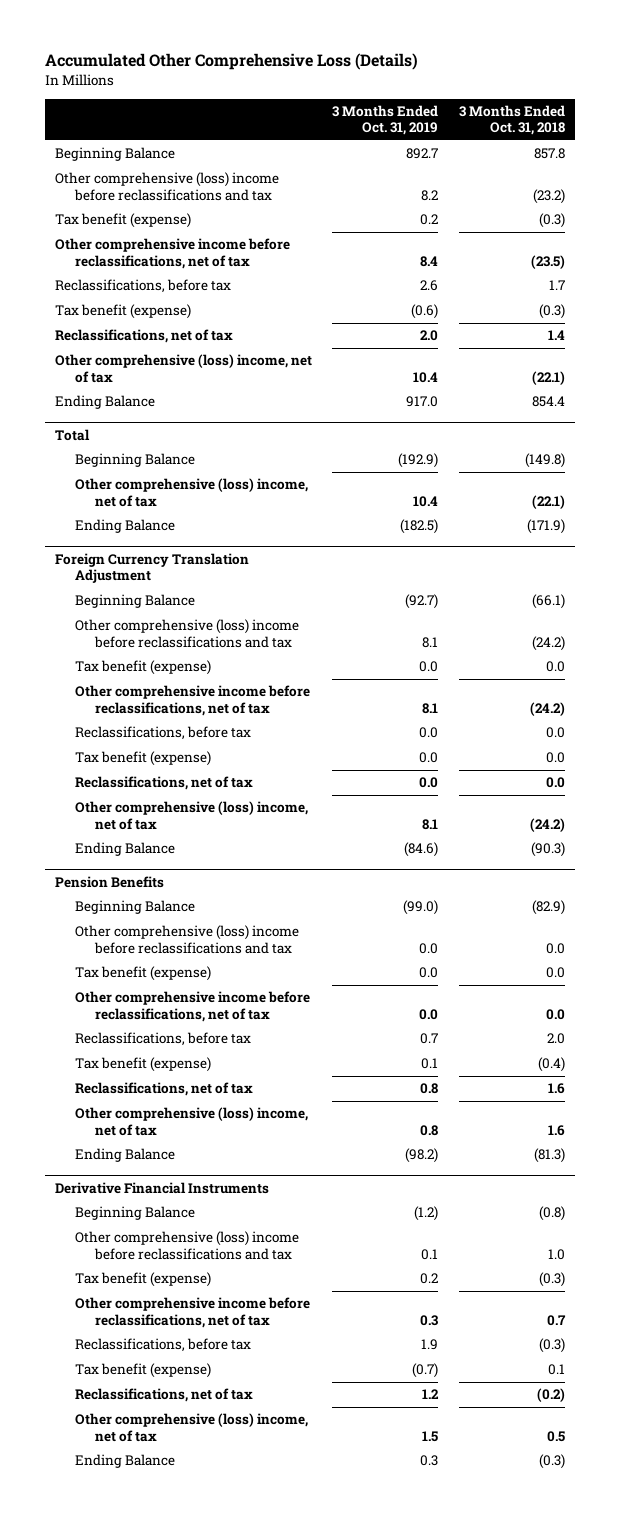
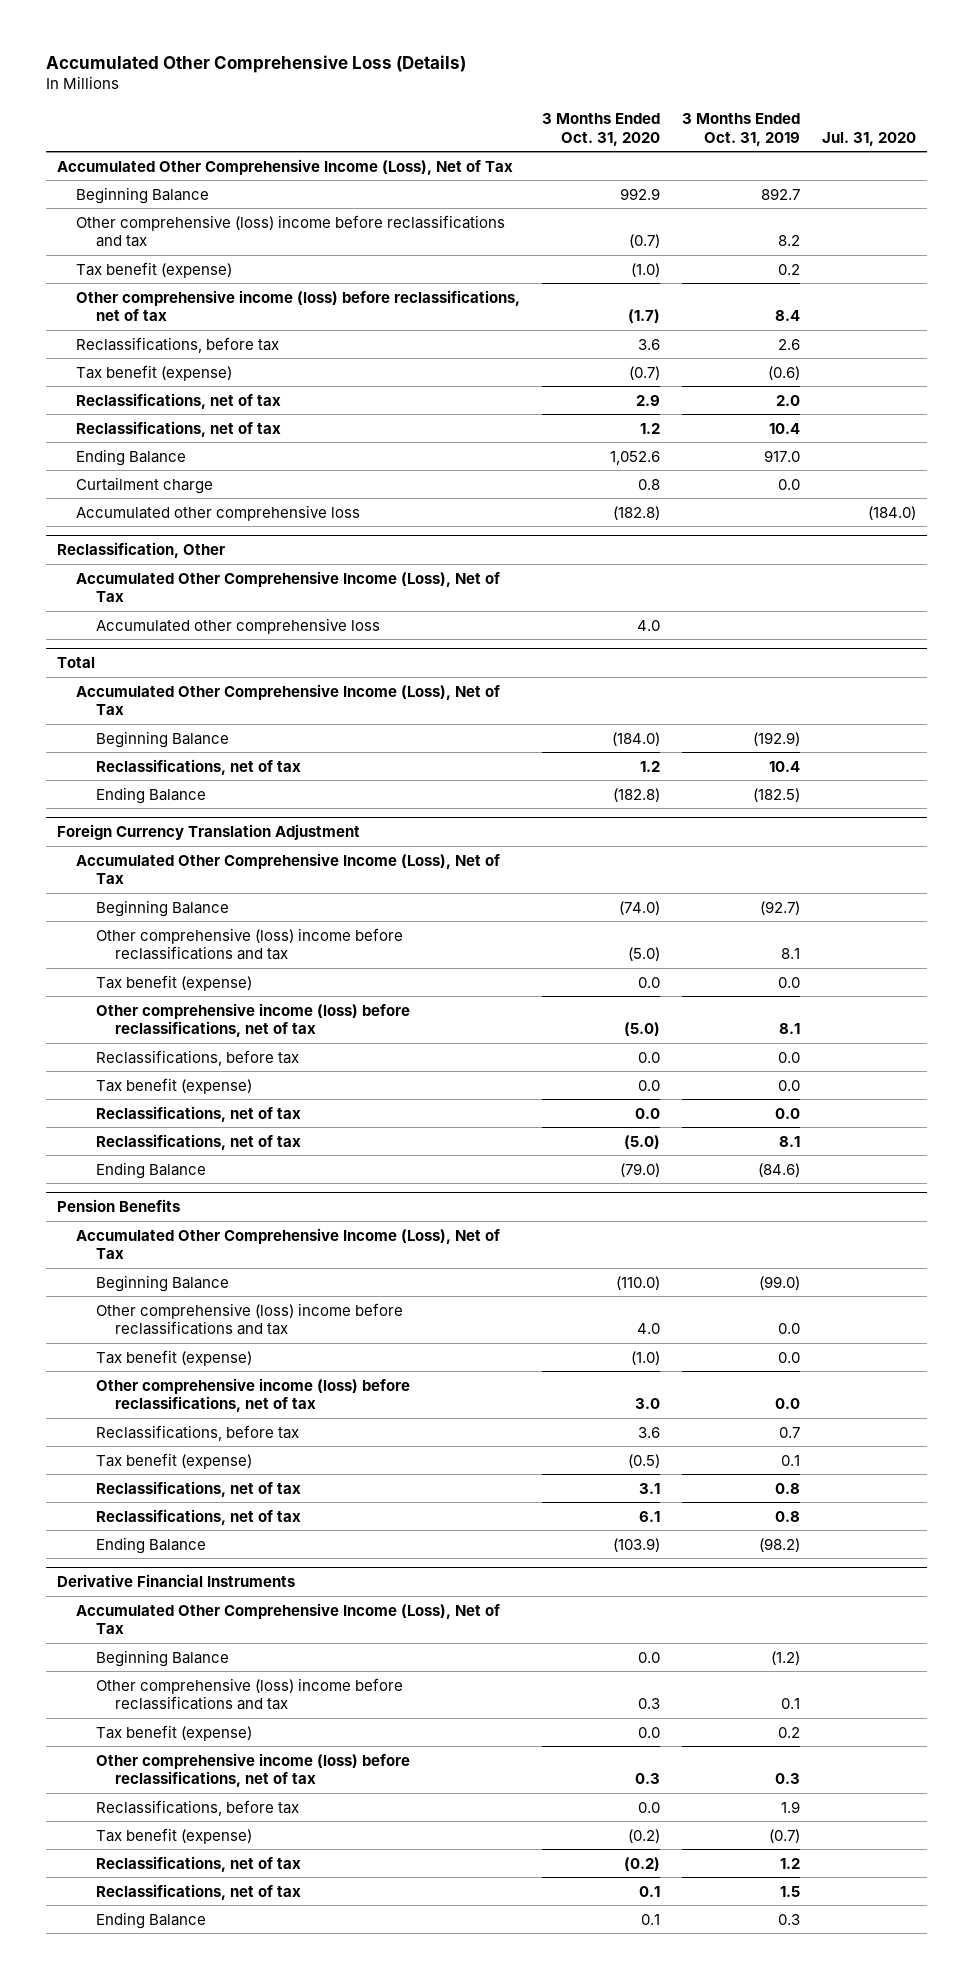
- | 3 Months Ended Oct. 31, 2019 | 3 Months Ended Oct. 31, 2018
+ | 3 Months Ended Oct. 31, 2020 | 3 Months Ended Oct. 31, 2019 | Jul. 31, 2020
+ Accumulated Other Comprehensive Income (Loss), Net of Tax
- Other comprehensive income before reclassifications, net of tax | 8.4 | (23.5)
+ Other comprehensive income (loss) before reclassifications, net of tax | (1.7) | 8.4 |
- Other comprehensive (loss) income, net of tax | 10.4 | (22.1)
+ Reclassifications, net of tax | 1.2 | 10.4 |
+ Curtailment charge | 0.8 | 0.0 |
+ Accumulated other comprehensive loss | (182.8) | | (184.0)
+ Reclassification, Other
+ Accumulated Other Comprehensive Income (Loss), Net of Tax
+ Accumulated other comprehensive loss | 4.0 | |
@ Total
+ Accumulated Other Comprehensive Income (Loss), Net of Tax
- Other comprehensive (loss) income, net of tax | 10.4 | (22.1)
+ Reclassifications, net of tax | 1.2 | 10.4 |
@ Foreign Currency Translation Adjustment
+ Accumulated Other Comprehensive Income (Loss), Net of Tax
- Other comprehensive income before reclassifications, net of tax | 8.1 | (24.2)
+ Other comprehensive income (loss) before reclassifications, net of tax | (5.0) | 8.1 |
- Other comprehensive (loss) income, net of tax | 8.1 | (24.2)
+ Reclassifications, net of tax | (5.0) | 8.1 |
@ Pension Benefits
+ Accumulated Other Comprehensive Income (Loss), Net of Tax
- Other comprehensive income before reclassifications, net of tax | 0.0 | 0.0
+ Other comprehensive income (loss) before reclassifications, net of tax | 3.0 | 0.0 |
- Other comprehensive (loss) income, net of tax | 0.8 | 1.6
+ Reclassifications, net of tax | 6.1 | 0.8 |
@ Derivative Financial Instruments
+ Accumulated Other Comprehensive Income (Loss), Net of Tax
- Other comprehensive income before reclassifications, net of tax | 0.3 | 0.7
+ Other comprehensive income (loss) before reclassifications, net of tax | 0.3 | 0.3 |
- Other comprehensive (loss) income, net of tax | 1.5 | 0.5
+ Reclassifications, net of tax | 0.1 | 1.5 |

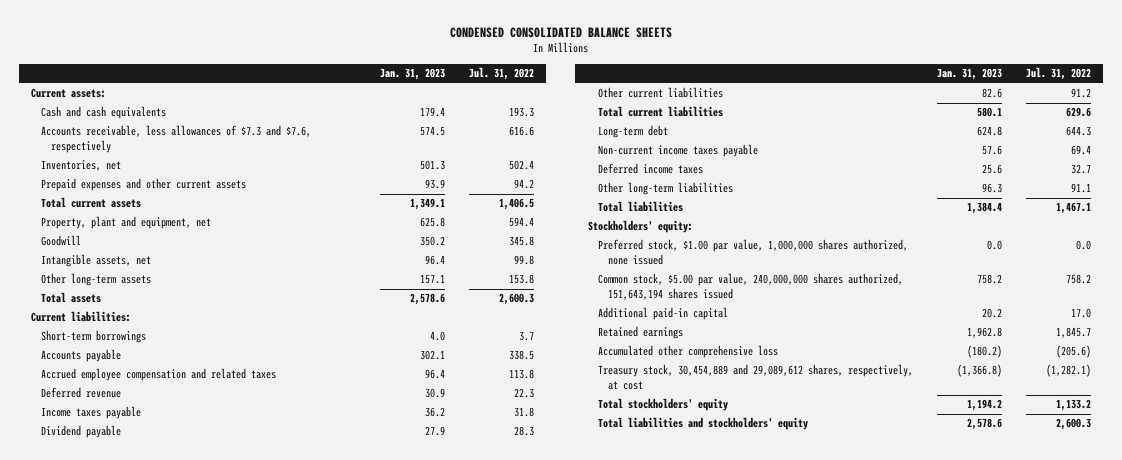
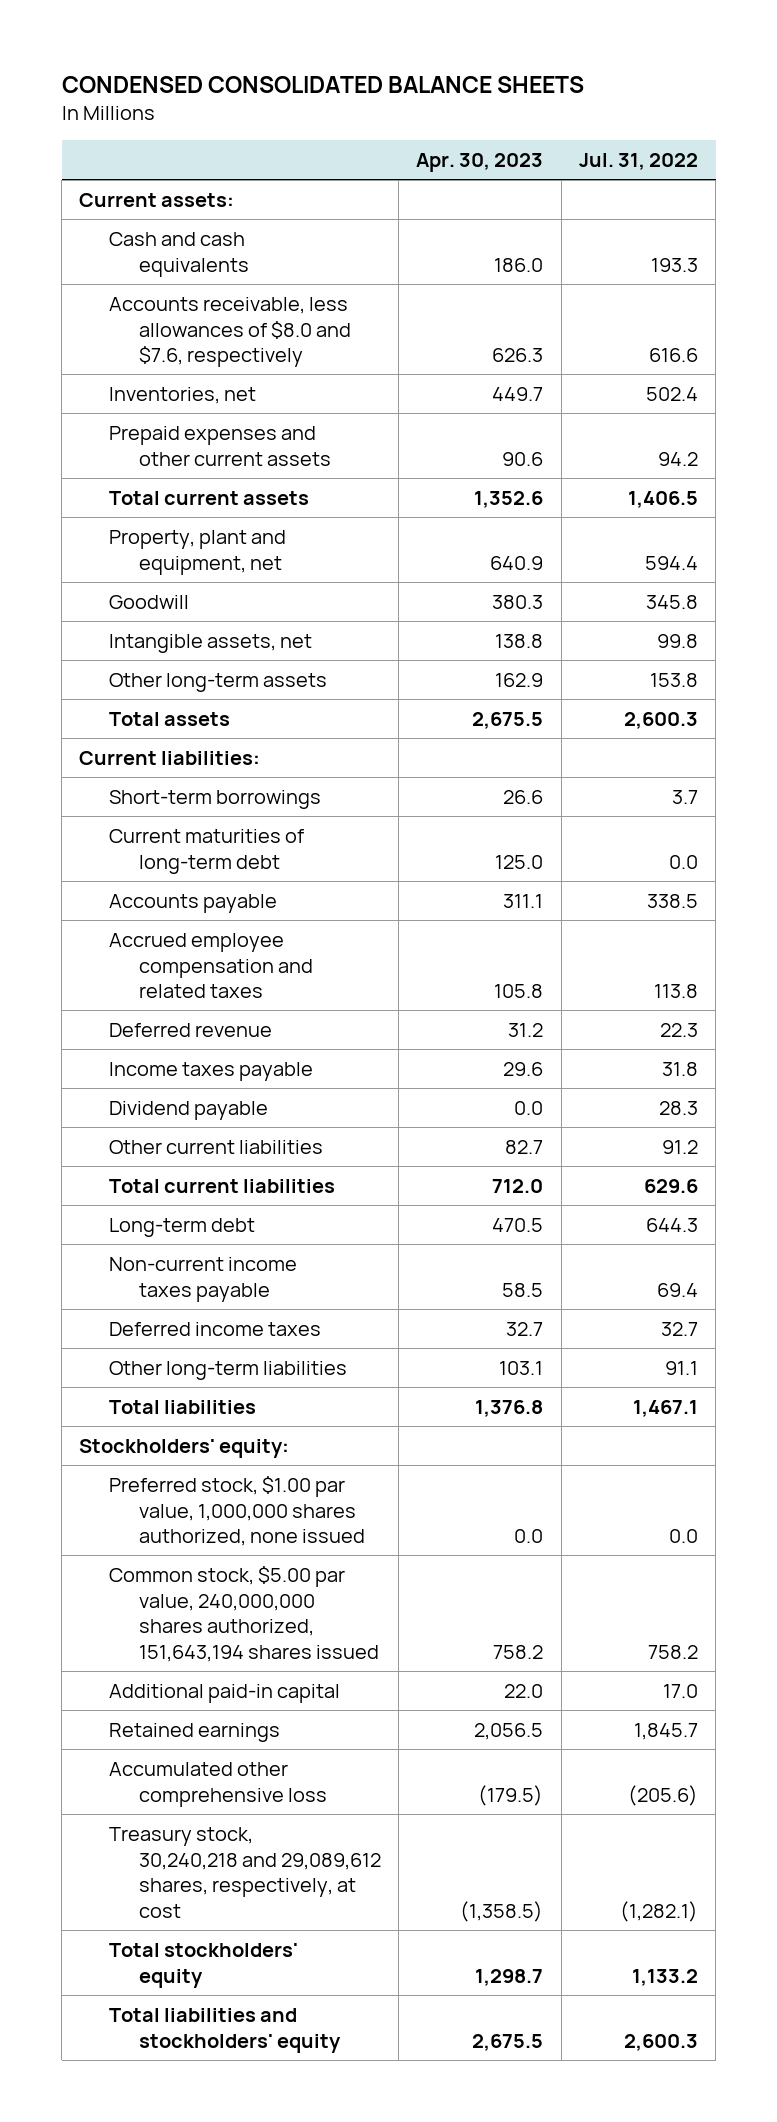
- | Jan. 31, 2023 | Jul. 31, 2022
+ | Apr. 30, 2023 | Jul. 31, 2022
- Accounts receivable, less allowances of $7.3 and $7.6, respectively | 574.5 | 616.6
+ Accounts receivable, less allowances of $8.0 and $7.6, respectively | 626.3 | 616.6
+ Current maturities of long-term debt | 125.0 | 0.0
- Treasury stock, 30,454,889 and 29,089,612 shares, respectively, at cost | (1,366.8) | (1,282.1)
+ Treasury stock, 30,240,218 and 29,089,612 shares, respectively, at cost | (1,358.5) | (1,282.1)

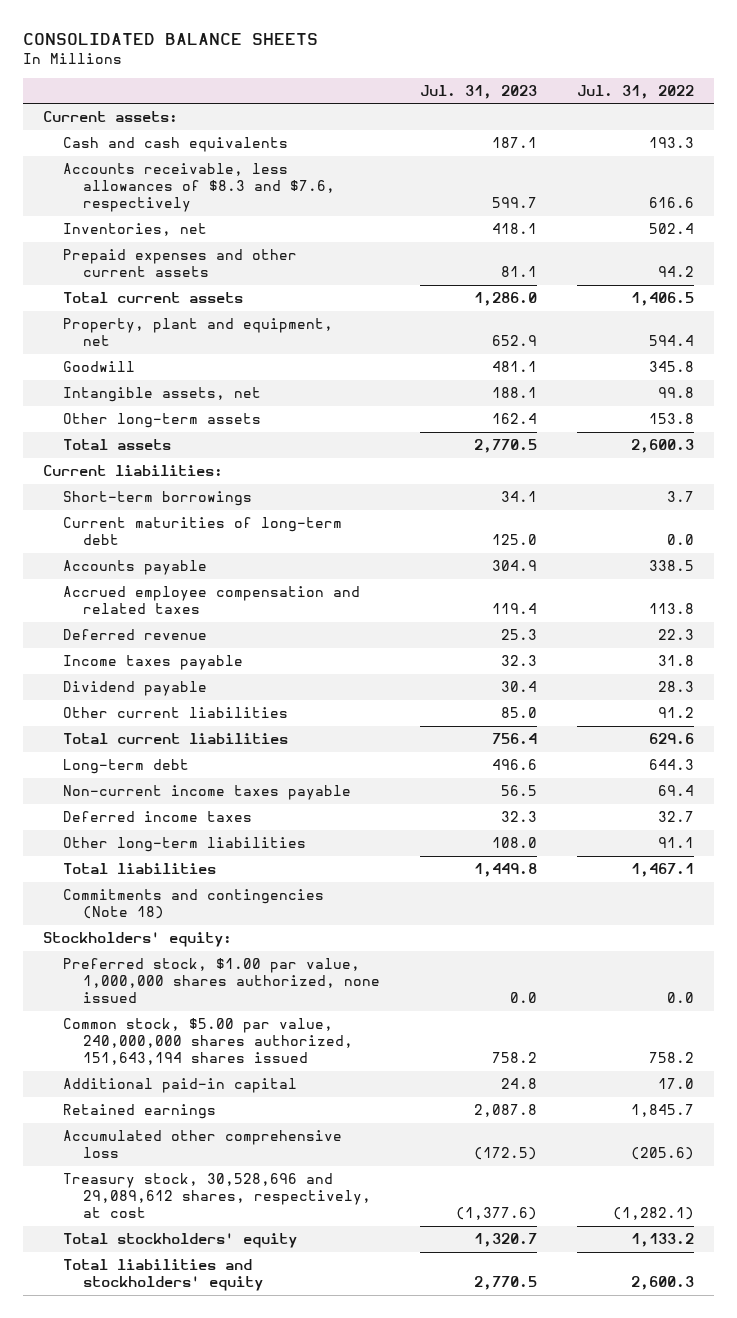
- CONDENSED CONSOLIDATED BALANCE SHEETS
+ CONSOLIDATED BALANCE SHEETS
- | Apr. 30, 2023 | Jul. 31, 2022
+ | Jul. 31, 2023 | Jul. 31, 2022
- Accounts receivable, less allowances of $8.0 and $7.6, respectively | 626.3 | 616.6
+ Accounts receivable, less allowances of $8.3 and $7.6, respectively | 599.7 | 616.6
+ Commitments and contingencies (Note 18)
- Treasury stock, 30,240,218 and 29,089,612 shares, respectively, at cost | (1,358.5) | (1,282.1)
+ Treasury stock, 30,528,696 and 29,089,612 shares, respectively, at cost | (1,377.6) | (1,282.1)

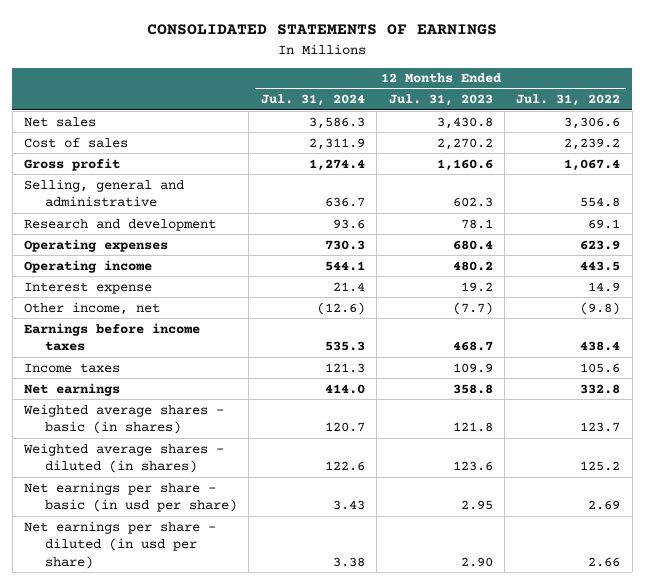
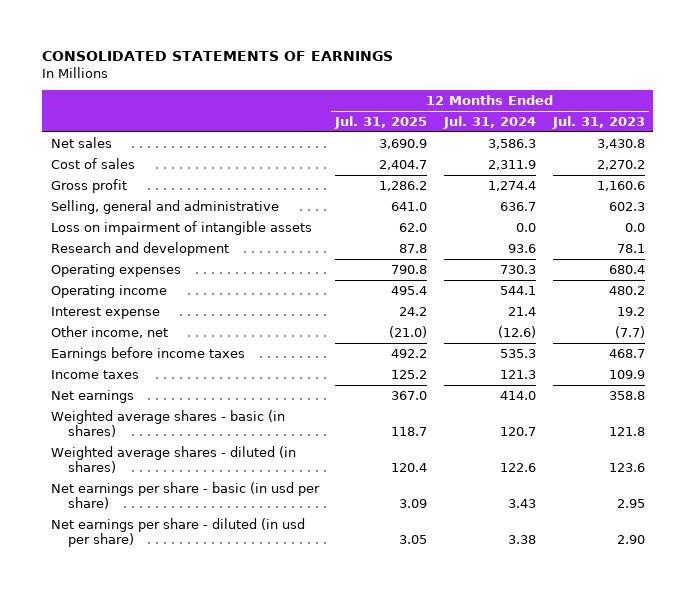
- | 12 Months Ended Jul. 31, 2024 | 12 Months Ended Jul. 31, 2023 | 12 Months Ended Jul. 31, 2022
+ | 12 Months Ended Jul. 31, 2025 | 12 Months Ended Jul. 31, 2024 | 12 Months Ended Jul. 31, 2023
+ Loss on impairment of intangible assets | 62.0 | 0.0 | 0.0

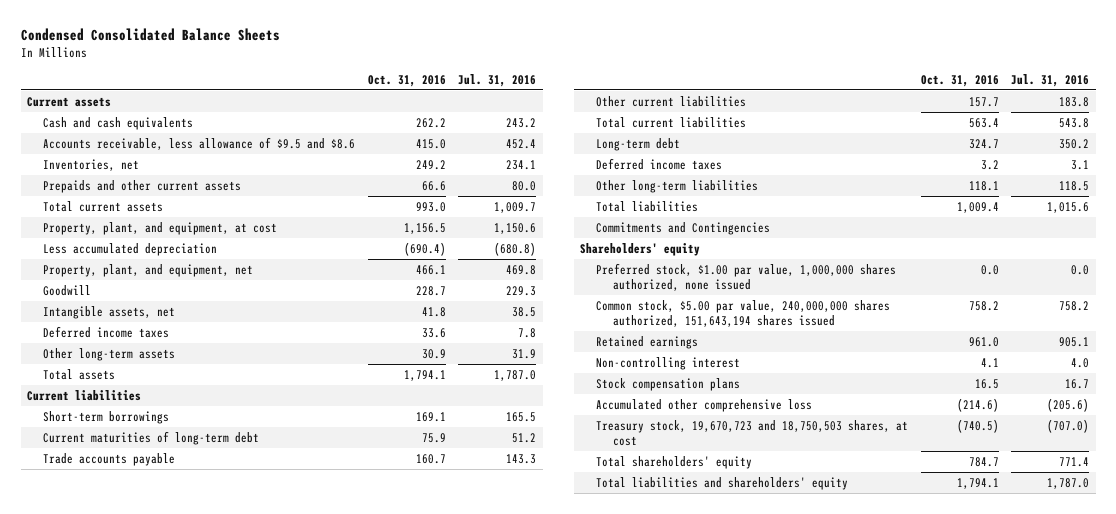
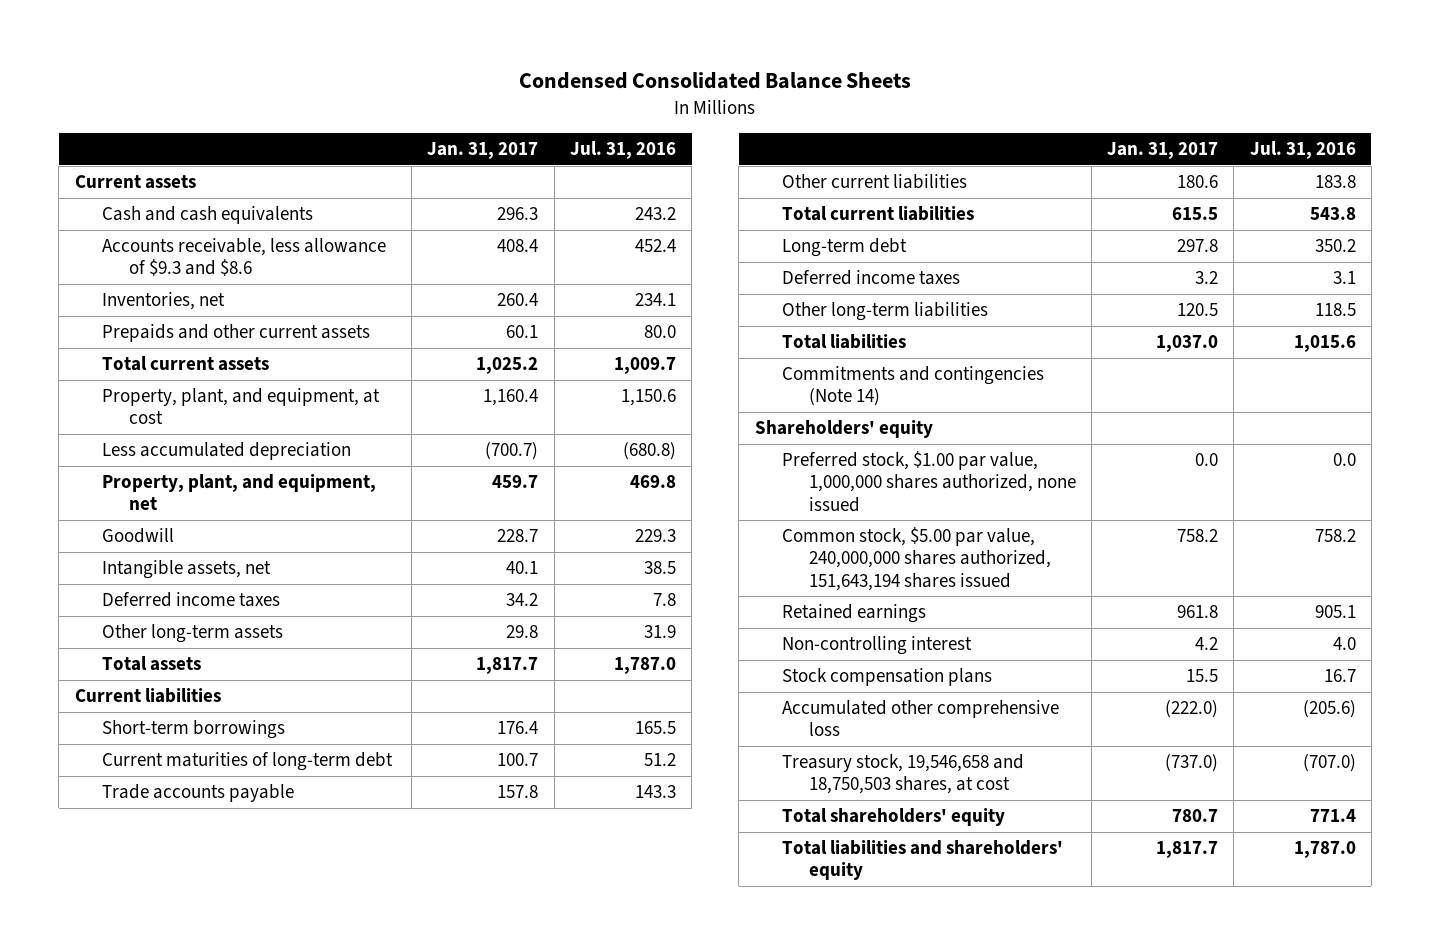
- | Oct. 31, 2016 | Jul. 31, 2016
+ | Jan. 31, 2017 | Jul. 31, 2016
- Accounts receivable, less allowance of $9.5 and $8.6 | 415.0 | 452.4
+ Accounts receivable, less allowance of $9.3 and $8.6 | 408.4 | 452.4
- Commitments and Contingencies
+ Commitments and contingencies (Note 14)
- Treasury stock, 19,670,723 and 18,750,503 shares, at cost | (740.5) | (707.0)
+ Treasury stock, 19,546,658 and 18,750,503 shares, at cost | (737.0) | (707.0)

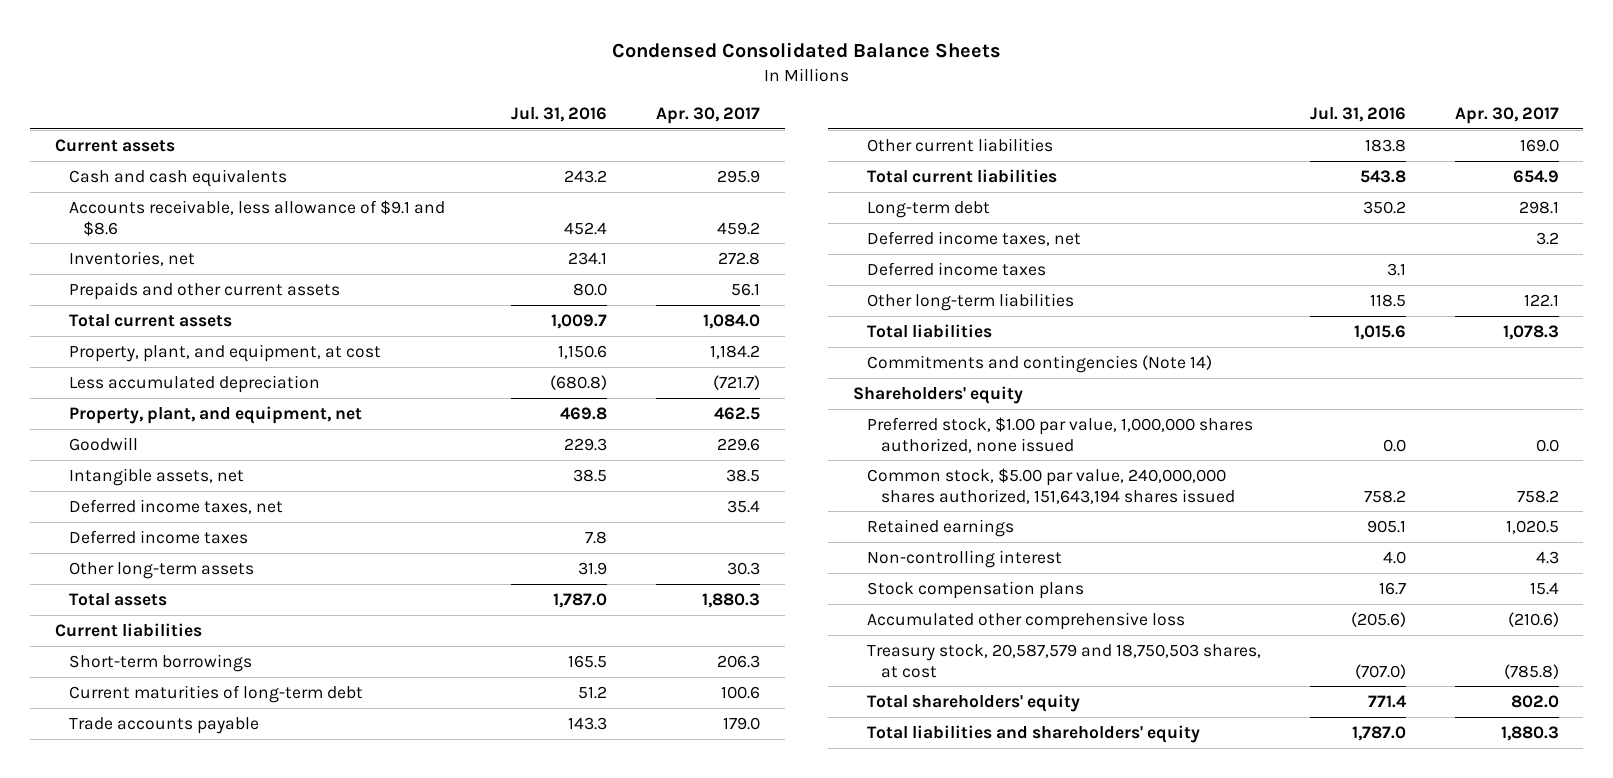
- | Jan. 31, 2017 | Jul. 31, 2016
+ | Jul. 31, 2016 | Apr. 30, 2017
- Accounts receivable, less allowance of $9.3 and $8.6 | 408.4 | 452.4
+ Accounts receivable, less allowance of $9.1 and $8.6 | 452.4 | 459.2
+ Deferred income taxes, net | | 35.4
+ Deferred income taxes, net | | 3.2
- Treasury stock, 19,546,658 and 18,750,503 shares, at cost | (737.0) | (707.0)
+ Treasury stock, 20,587,579 and 18,750,503 shares, at cost | (707.0) | (785.8)

